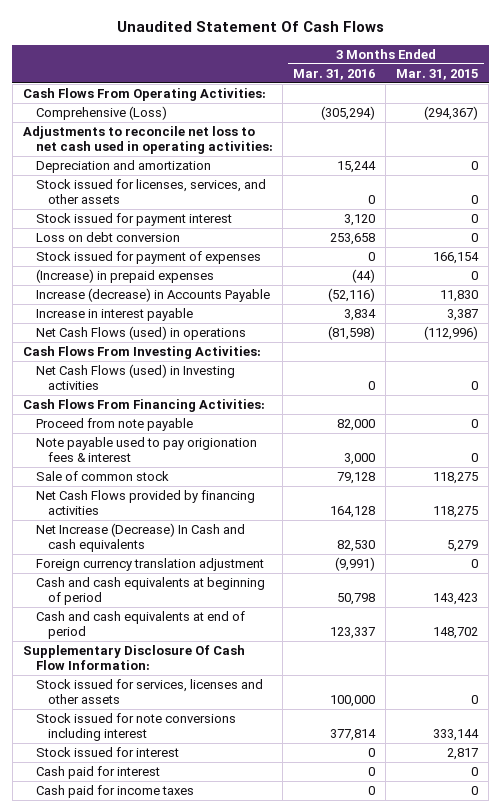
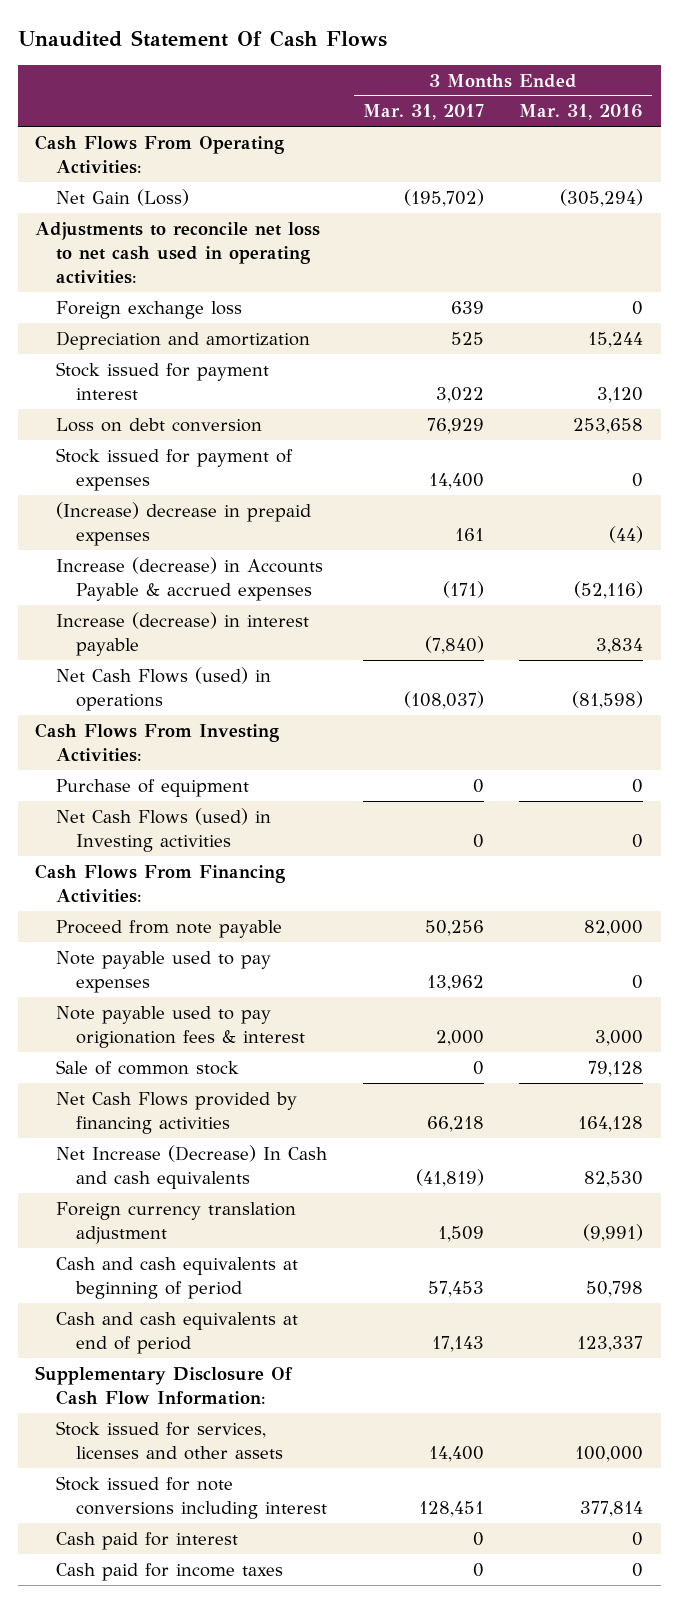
- | 3 Months Ended Mar. 31, 2016 | 3 Months Ended Mar. 31, 2015
+ | 3 Months Ended Mar. 31, 2017 | 3 Months Ended Mar. 31, 2016
- Comprehensive (Loss) | (305,294) | (294,367)
+ Net Gain (Loss) | (195,702) | (305,294)
+ Foreign exchange loss | 639 | 0
- Stock issued for licenses, services, and other assets | 0 | 0
- (Increase) in prepaid expenses | (44) | 0
- Increase (decrease) in Accounts Payable | (52,116) | 11,830
- Increase in interest payable | 3,834 | 3,387
+ (Increase) decrease in prepaid expenses | 161 | (44)
+ Increase (decrease) in Accounts Payable & accrued expenses | (171) | (52,116)
+ Increase (decrease) in interest payable | (7,840) | 3,834
+ Purchase of equipment | 0 | 0
+ Note payable used to pay expenses | 13,962 | 0
- Stock issued for interest | 0 | 2,817

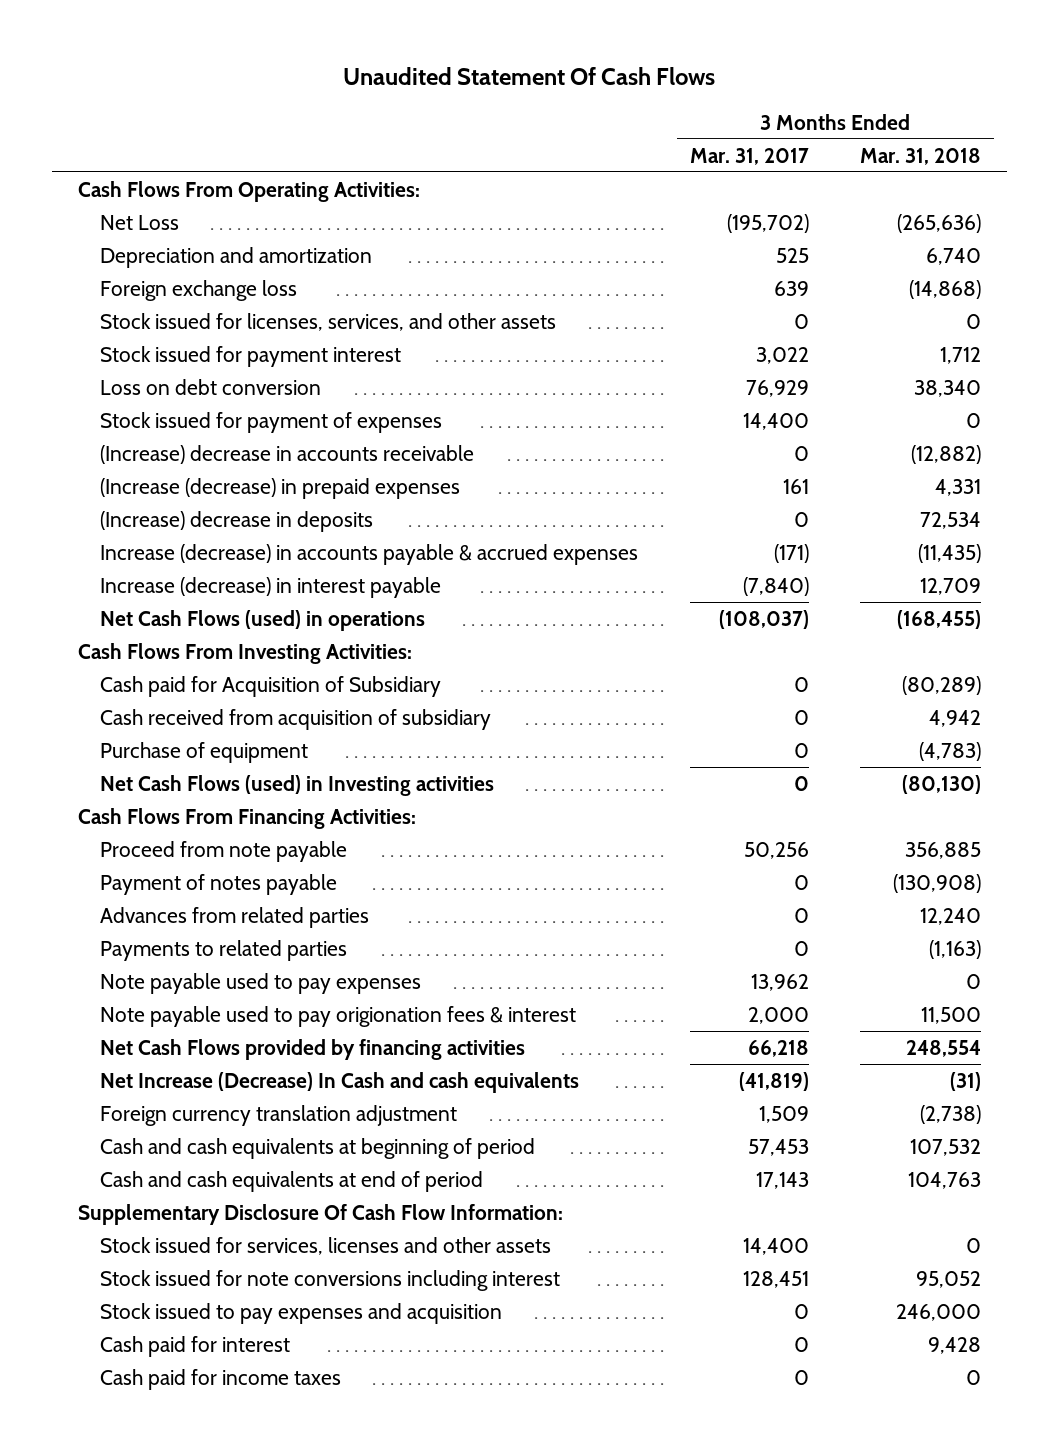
- | 3 Months Ended Mar. 31, 2017 | 3 Months Ended Mar. 31, 2016
+ | 3 Months Ended Mar. 31, 2017 | 3 Months Ended Mar. 31, 2018
- Net Gain (Loss) | (195,702) | (305,294)
- Adjustments to reconcile net loss to net cash used in operating activities:
+ Net Loss | (195,702) | (265,636)
moved down: Foreign exchange loss | 639 | (14,868)
+ Stock issued for licenses, services, and other assets | 0 | 0
- (Increase) decrease in prepaid expenses | 161 | (44)
- Increase (decrease) in Accounts Payable & accrued expenses | (171) | (52,116)
+ (Increase) decrease in accounts receivable | 0 | (12,882)
+ (Increase (decrease) in prepaid expenses | 161 | 4,331
+ (Increase) decrease in deposits | 0 | 72,534
+ Increase (decrease) in accounts payable & accrued expenses | (171) | (11,435)
+ Cash paid for Acquisition of Subsidiary | 0 | (80,289)
+ Cash received from acquisition of subsidiary | 0 | 4,942
+ Payment of notes payable | 0 | (130,908)
+ Advances from related parties | 0 | 12,240
+ Payments to related parties | 0 | (1,163)
- Sale of common stock | 0 | 79,128
+ Stock issued to pay expenses and acquisition | 0 | 246,000

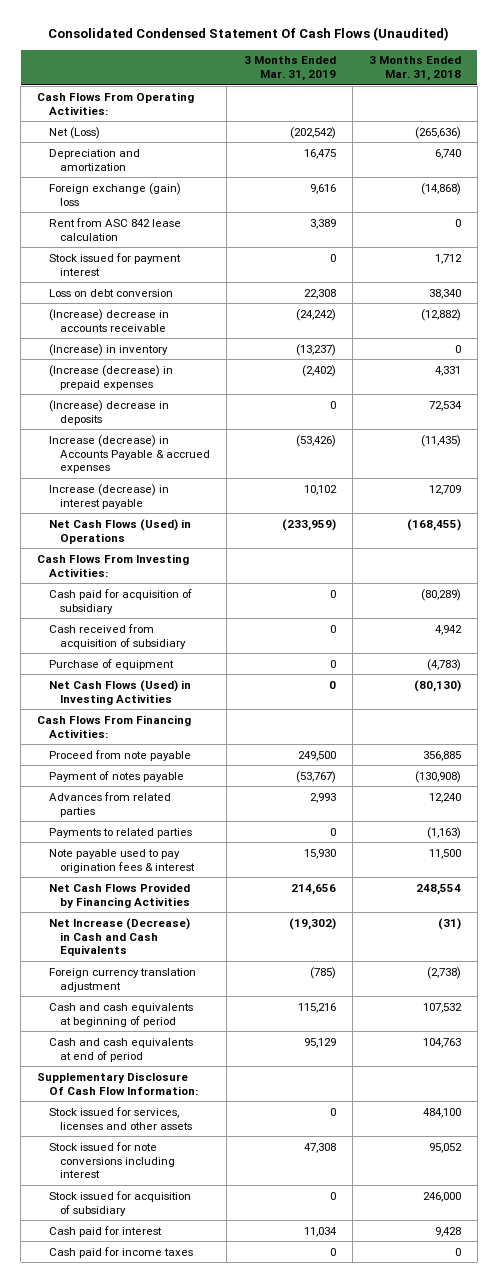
- Unaudited Statement Of Cash Flows
+ Consolidated Condensed Statement Of Cash Flows (Unaudited)
- | 3 Months Ended Mar. 31, 2017 | 3 Months Ended Mar. 31, 2018
+ | 3 Months Ended Mar. 31, 2019 | 3 Months Ended Mar. 31, 2018
- Net Loss | (195,702) | (265,636)
+ Net (Loss) | (202,542) | (265,636)
- Foreign exchange loss | 639 | (14,868)
- Stock issued for licenses, services, and other assets | 0 | 0
+ Foreign exchange (gain) loss | 9,616 | (14,868)
+ Rent from ASC 842 lease calculation | 3,389 | 0
- Stock issued for payment of expenses | 14,400 | 0
+ (Increase) in inventory | (13,237) | 0
- Increase (decrease) in accounts payable & accrued expenses | (171) | (11,435)
+ Increase (decrease) in Accounts Payable & accrued expenses | (53,426) | (11,435)
- Net Cash Flows (used) in operations | (108,037) | (168,455)
+ Net Cash Flows (Used) in Operations | (233,959) | (168,455)
- Cash paid for Acquisition of Subsidiary | 0 | (80,289)
+ Cash paid for acquisition of subsidiary | 0 | (80,289)
- Net Cash Flows (used) in Investing activities | 0 | (80,130)
+ Net Cash Flows (Used) in Investing Activities | 0 | (80,130)
- Note payable used to pay expenses | 13,962 | 0
- Note payable used to pay origionation fees & interest | 2,000 | 11,500
- Net Cash Flows provided by financing activities | 66,218 | 248,554
- Net Increase (Decrease) In Cash and cash equivalents | (41,819) | (31)
+ Note payable used to pay origination fees & interest | 15,930 | 11,500
+ Net Cash Flows Provided by Financing Activities | 214,656 | 248,554
+ Net Increase (Decrease) in Cash and Cash Equivalents | (19,302) | (31)
- Stock issued for services, licenses and other assets | 14,400 | 0
+ Stock issued for services, licenses and other assets | 0 | 484,100
- Stock issued to pay expenses and acquisition | 0 | 246,000
+ Stock issued for acquisition of subsidiary | 0 | 246,000

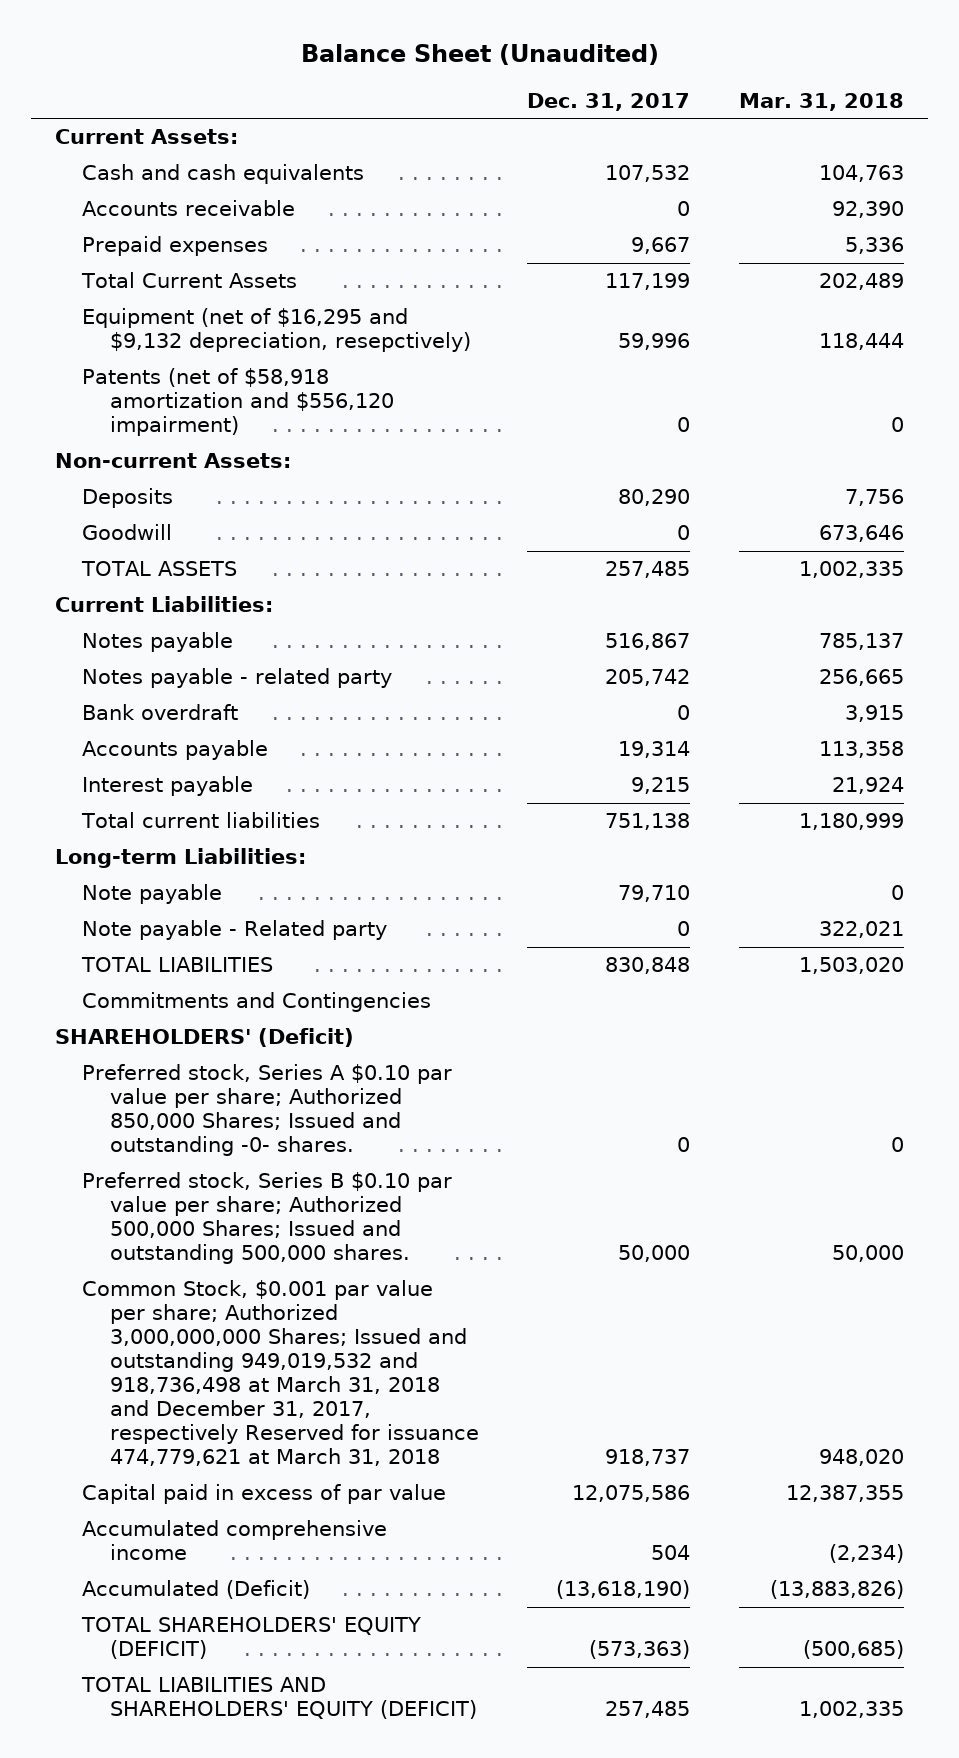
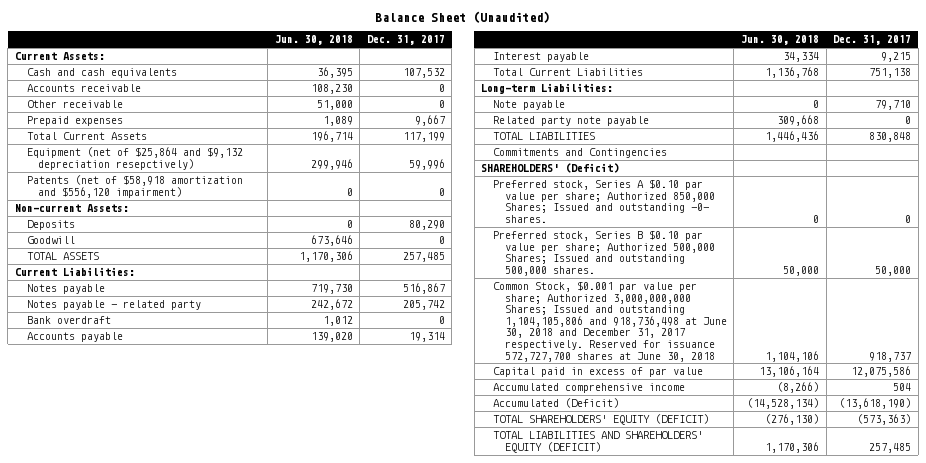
- | Dec. 31, 2017 | Mar. 31, 2018
+ | Jun. 30, 2018 | Dec. 31, 2017
+ Other receivable | 51,000 | 0
- Equipment (net of $16,295 and $9,132 depreciation, resepctively) | 59,996 | 118,444
+ Equipment (net of $25,864 and $9,132 depreciation resepctively) | 299,946 | 59,996
- Total current liabilities | 751,138 | 1,180,999
+ Total Current Liabilities | 1,136,768 | 751,138
- Note payable - Related party | 0 | 322,021
+ Related party note payable | 309,668 | 0
- Common Stock, $0.001 par value per share; Authorized 3,000,000,000 Shares; Issued and outstanding 949,019,532 and 918,736,498 at March 31, 2018 and December 31, 2017, respectively Reserved for issuance 474,779,621 at March 31, 2018 | 918,737 | 948,020
+ Common Stock, $0.001 par value per share; Authorized 3,000,000,000 Shares; Issued and outstanding 1,104,105,806 and 918,736,498 at June 30, 2018 and December 31, 2017 respectively. Reserved for issuance 572,727,700 shares at June 30, 2018 | 1,104,106 | 918,737

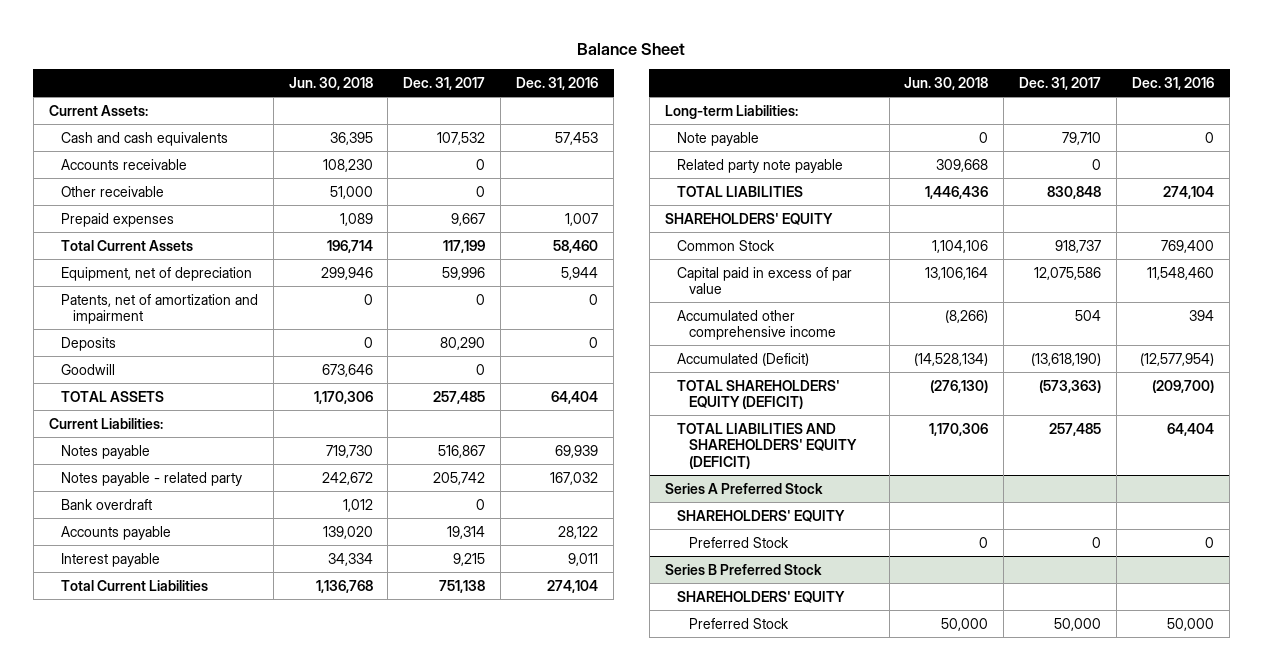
- Balance Sheet (Unaudited)
+ Balance Sheet
- | Jun. 30, 2018 | Dec. 31, 2017
+ | Jun. 30, 2018 | Dec. 31, 2017 | Dec. 31, 2016
- Equipment (net of $25,864 and $9,132 depreciation resepctively) | 299,946 | 59,996
- Patents (net of $58,918 amortization and $556,120 impairment) | 0 | 0
- Non-current Assets:
+ Equipment, net of depreciation | 299,946 | 59,996 | 5,944
+ Patents, net of amortization and impairment | 0 | 0 | 0
- Commitments and Contingencies
- SHAREHOLDERS' (Deficit)
- Preferred stock, Series A $0.10 par value per share; Authorized 850,000 Shares; Issued and outstanding -0- shares. | 0 | 0
- Preferred stock, Series B $0.10 par value per share; Authorized 500,000 Shares; Issued and outstanding 500,000 shares. | 50,000 | 50,000
- Common Stock, $0.001 par value per share; Authorized 3,000,000,000 Shares; Issued and outstanding 1,104,105,806 and 918,736,498 at June 30, 2018 and December 31, 2017 respectively. Reserved for issuance 572,727,700 shares at June 30, 2018 | 1,104,106 | 918,737
+ SHAREHOLDERS' EQUITY
+ Common Stock | 1,104,106 | 918,737 | 769,400
- Accumulated comprehensive income | (8,266) | 504
+ Accumulated other comprehensive income | (8,266) | 504 | 394
+ Series A Preferred Stock
+ SHAREHOLDERS' EQUITY
+ Preferred Stock | 0 | 0 | 0
+ Series B Preferred Stock
+ SHAREHOLDERS' EQUITY
+ Preferred Stock | 50,000 | 50,000 | 50,000

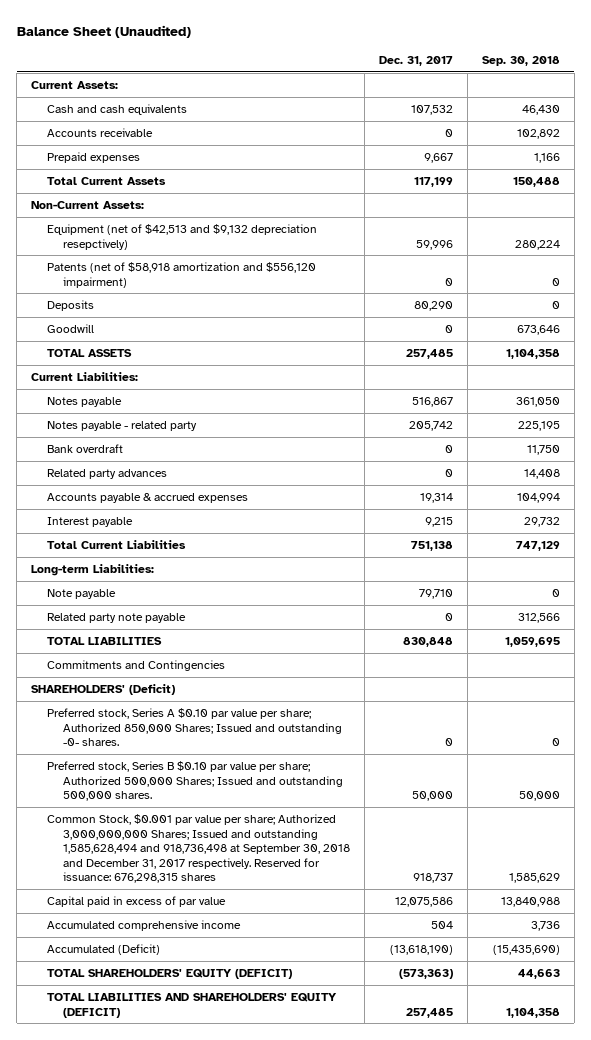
- Balance Sheet
+ Balance Sheet (Unaudited)
- | Jun. 30, 2018 | Dec. 31, 2017 | Dec. 31, 2016
+ | Dec. 31, 2017 | Sep. 30, 2018
- Other receivable | 51,000 | 0 |
- Equipment, net of depreciation | 299,946 | 59,996 | 5,944
- Patents, net of amortization and impairment | 0 | 0 | 0
+ Non-Current Assets:
+ Equipment (net of $42,513 and $9,132 depreciation resepctively) | 59,996 | 280,224
+ Patents (net of $58,918 amortization and $556,120 impairment) | 0 | 0
- Accounts payable | 139,020 | 19,314 | 28,122
+ Related party advances | 0 | 14,408
+ Accounts payable & accrued expenses | 19,314 | 104,994
- SHAREHOLDERS' EQUITY
- Common Stock | 1,104,106 | 918,737 | 769,400
+ Commitments and Contingencies
+ SHAREHOLDERS' (Deficit)
+ Preferred stock, Series A $0.10 par value per share; Authorized 850,000 Shares; Issued and outstanding -0- shares. | 0 | 0
+ Preferred stock, Series B $0.10 par value per share; Authorized 500,000 Shares; Issued and outstanding 500,000 shares. | 50,000 | 50,000
+ Common Stock, $0.001 par value per share; Authorized 3,000,000,000 Shares; Issued and outstanding 1,585,628,494 and 918,736,498 at September 30, 2018 and December 31, 2017 respectively. Reserved for issuance: 676,298,315 shares | 918,737 | 1,585,629
- Accumulated other comprehensive income | (8,266) | 504 | 394
+ Accumulated comprehensive income | 504 | 3,736
- Series A Preferred Stock
- SHAREHOLDERS' EQUITY
- Preferred Stock | 0 | 0 | 0
- Series B Preferred Stock
- SHAREHOLDERS' EQUITY
- Preferred Stock | 50,000 | 50,000 | 50,000

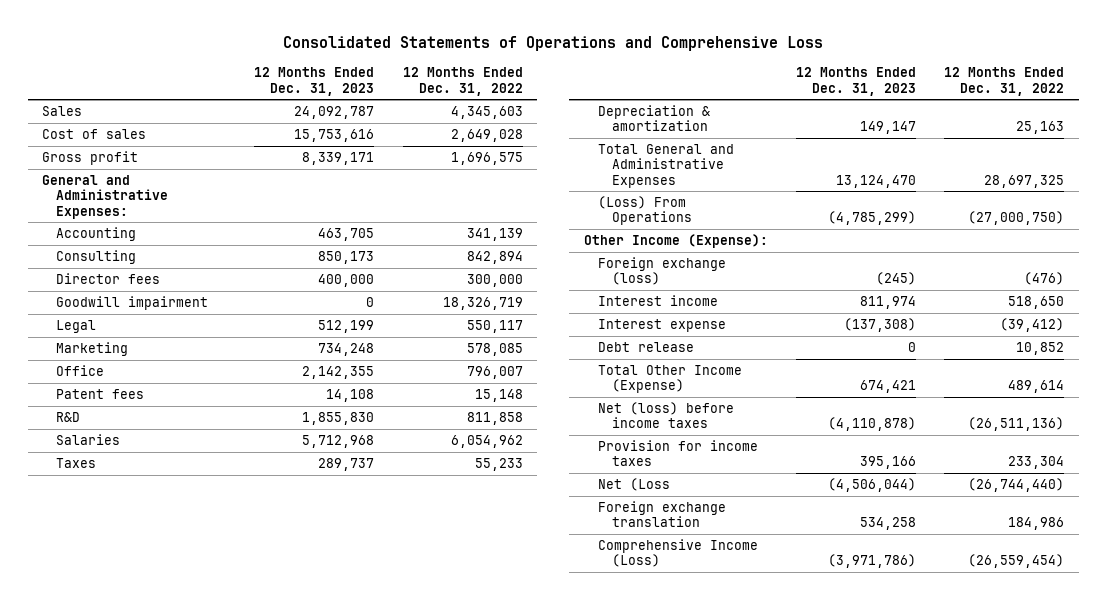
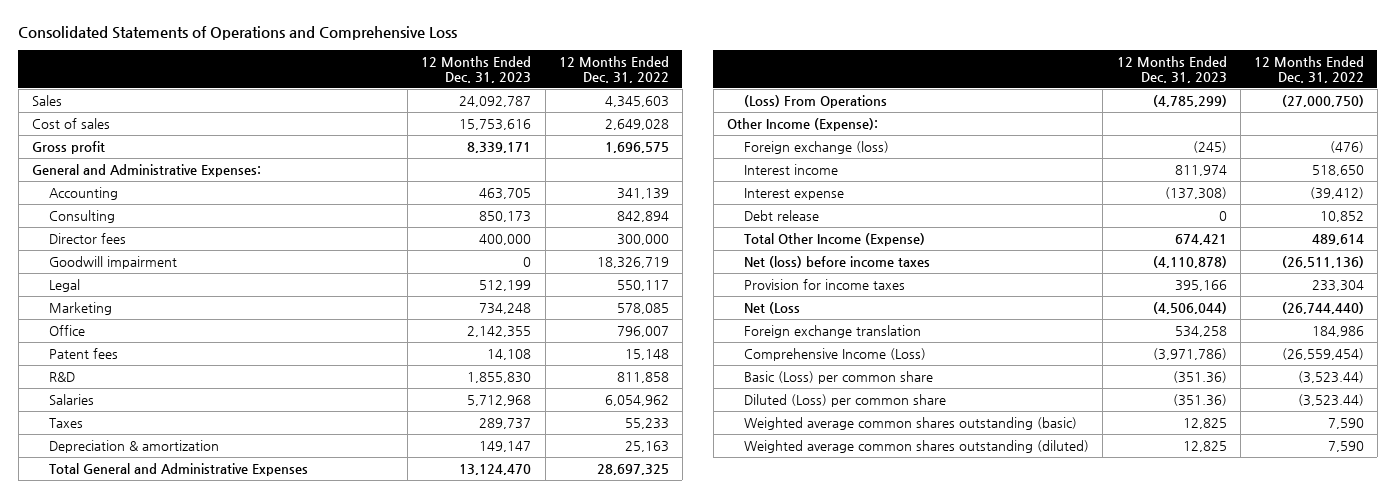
+ Basic (Loss) per common share | (351.36) | (3,523.44)
+ Diluted (Loss) per common share | (351.36) | (3,523.44)
+ Weighted average common shares outstanding (basic) | 12,825 | 7,590
+ Weighted average common shares outstanding (diluted) | 12,825 | 7,590

